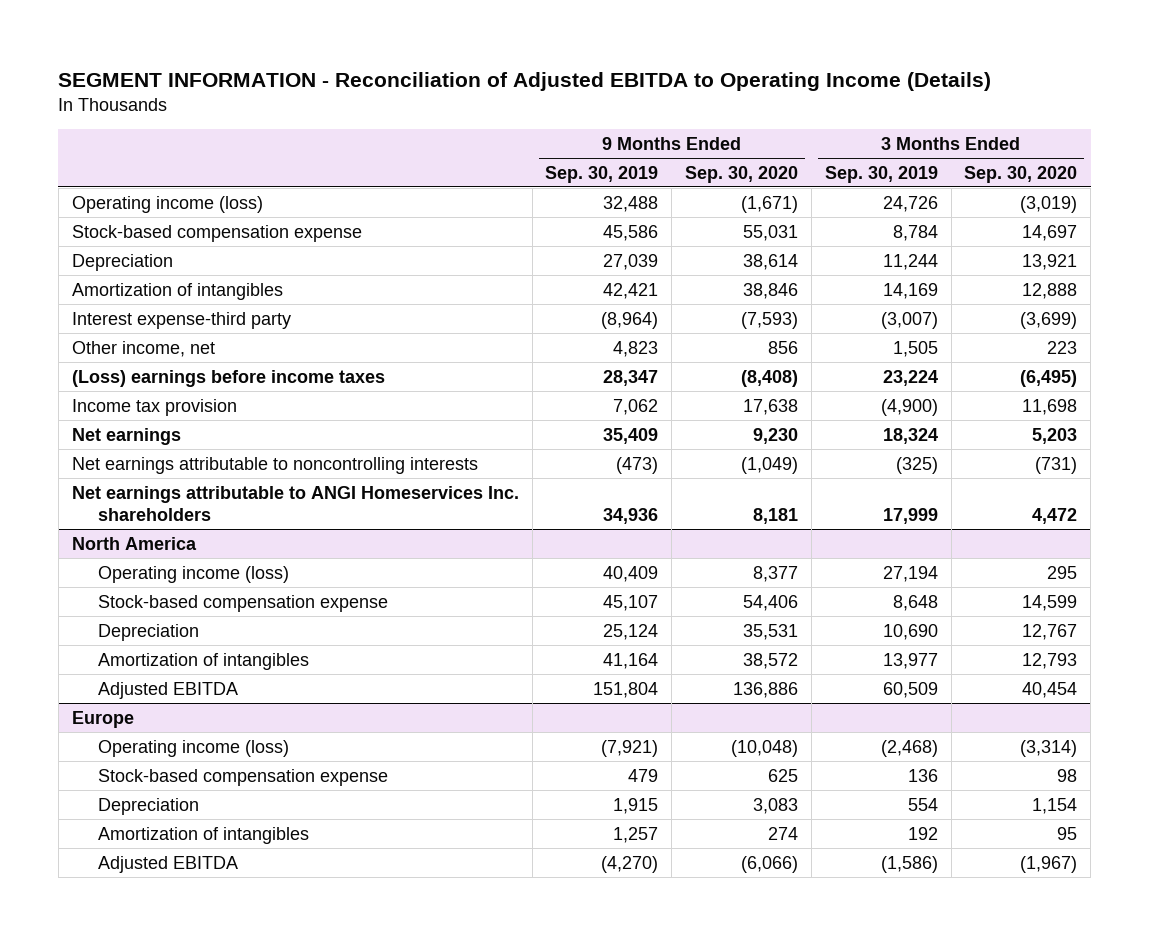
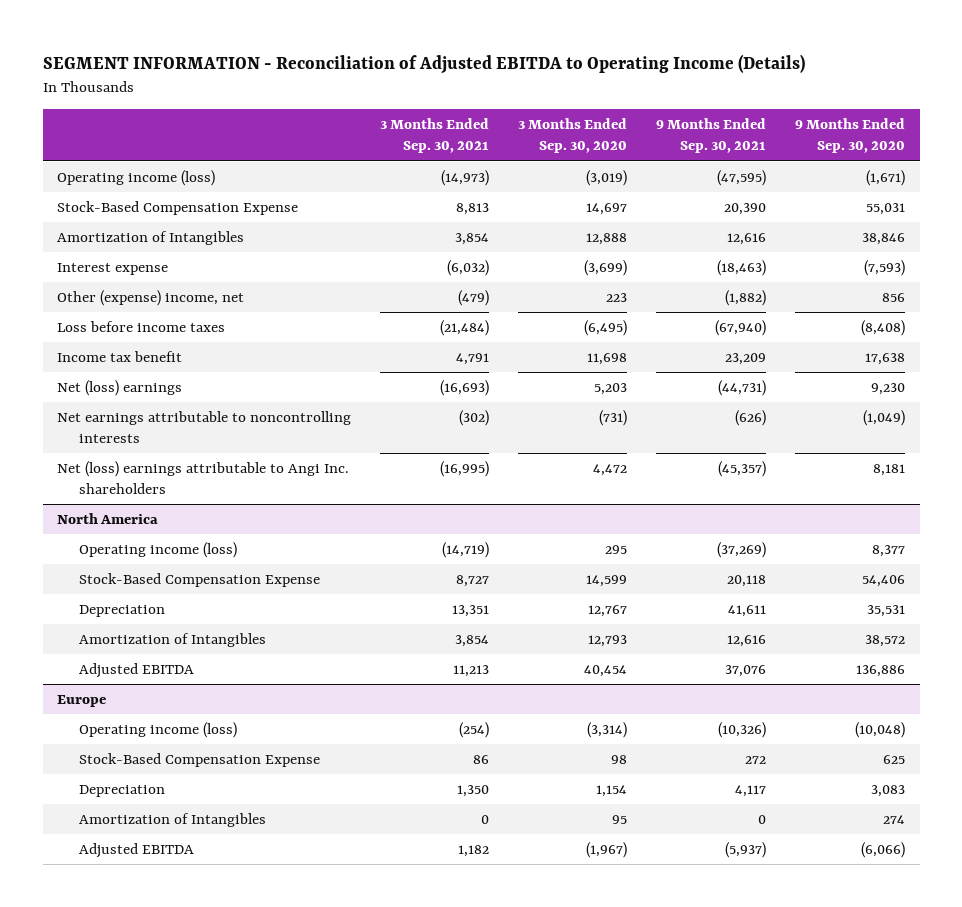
- | 9 Months Ended Sep. 30, 2019 | 9 Months Ended Sep. 30, 2020 | 3 Months Ended Sep. 30, 2019 | 3 Months Ended Sep. 30, 2020
+ | 3 Months Ended Sep. 30, 2021 | 3 Months Ended Sep. 30, 2020 | 9 Months Ended Sep. 30, 2021 | 9 Months Ended Sep. 30, 2020
- Stock-based compensation expense | 45,586 | 55,031 | 8,784 | 14,697
- Depreciation | 27,039 | 38,614 | 11,244 | 13,921
- Amortization of intangibles | 42,421 | 38,846 | 14,169 | 12,888
- Interest expense-third party | (8,964) | (7,593) | (3,007) | (3,699)
- Other income, net | 4,823 | 856 | 1,505 | 223
- (Loss) earnings before income taxes | 28,347 | (8,408) | 23,224 | (6,495)
- Income tax provision | 7,062 | 17,638 | (4,900) | 11,698
- Net earnings | 35,409 | 9,230 | 18,324 | 5,203
+ Stock-Based Compensation Expense | 8,813 | 14,697 | 20,390 | 55,031
+ Amortization of Intangibles | 3,854 | 12,888 | 12,616 | 38,846
+ Interest expense | (6,032) | (3,699) | (18,463) | (7,593)
+ Other (expense) income, net | (479) | 223 | (1,882) | 856
+ Loss before income taxes | (21,484) | (6,495) | (67,940) | (8,408)
+ Income tax benefit | 4,791 | 11,698 | 23,209 | 17,638
+ Net (loss) earnings | (16,693) | 5,203 | (44,731) | 9,230
- Net earnings attributable to ANGI Homeservices Inc. shareholders | 34,936 | 8,181 | 17,999 | 4,472
+ Net (loss) earnings attributable to Angi Inc. shareholders | (16,995) | 4,472 | (45,357) | 8,181
@ North America
- Stock-based compensation expense | 45,107 | 54,406 | 8,648 | 14,599
+ Stock-Based Compensation Expense | 8,727 | 14,599 | 20,118 | 54,406
- Amortization of intangibles | 41,164 | 38,572 | 13,977 | 12,793
+ Amortization of Intangibles | 3,854 | 12,793 | 12,616 | 38,572
@ Europe
- Stock-based compensation expense | 479 | 625 | 136 | 98
+ Stock-Based Compensation Expense | 86 | 98 | 272 | 625
- Amortization of intangibles | 1,257 | 274 | 192 | 95
+ Amortization of Intangibles | 0 | 95 | 0 | 274

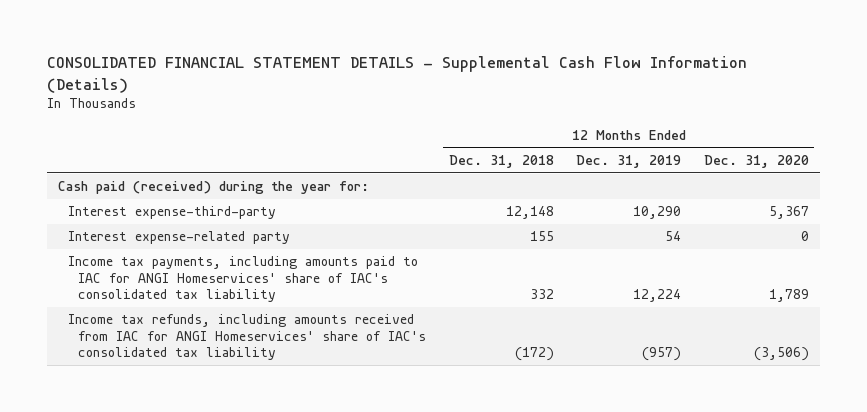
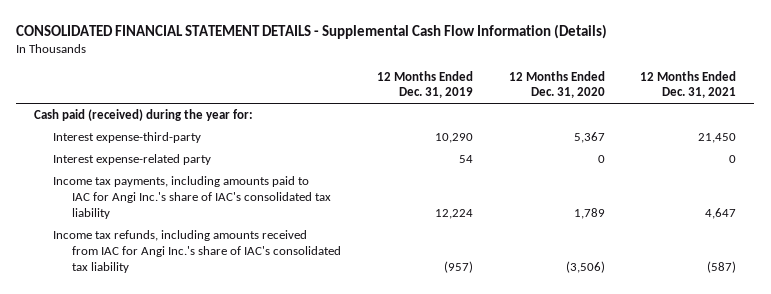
- | 12 Months Ended Dec. 31, 2018 | 12 Months Ended Dec. 31, 2019 | 12 Months Ended Dec. 31, 2020
+ | 12 Months Ended Dec. 31, 2019 | 12 Months Ended Dec. 31, 2020 | 12 Months Ended Dec. 31, 2021
- Income tax payments, including amounts paid to IAC for ANGI Homeservices' share of IAC's consolidated tax liability | 332 | 12,224 | 1,789
- Income tax refunds, including amounts received from IAC for ANGI Homeservices' share of IAC's consolidated tax liability | (172) | (957) | (3,506)
+ Income tax payments, including amounts paid to IAC for Angi Inc.'s share of IAC's consolidated tax liability | 12,224 | 1,789 | 4,647
+ Income tax refunds, including amounts received from IAC for Angi Inc.'s share of IAC's consolidated tax liability | (957) | (3,506) | (587)

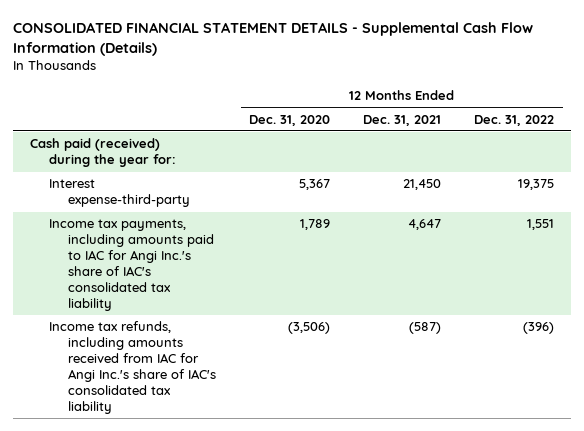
- | 12 Months Ended Dec. 31, 2019 | 12 Months Ended Dec. 31, 2020 | 12 Months Ended Dec. 31, 2021
+ | 12 Months Ended Dec. 31, 2020 | 12 Months Ended Dec. 31, 2021 | 12 Months Ended Dec. 31, 2022
- Interest expense-related party | 54 | 0 | 0

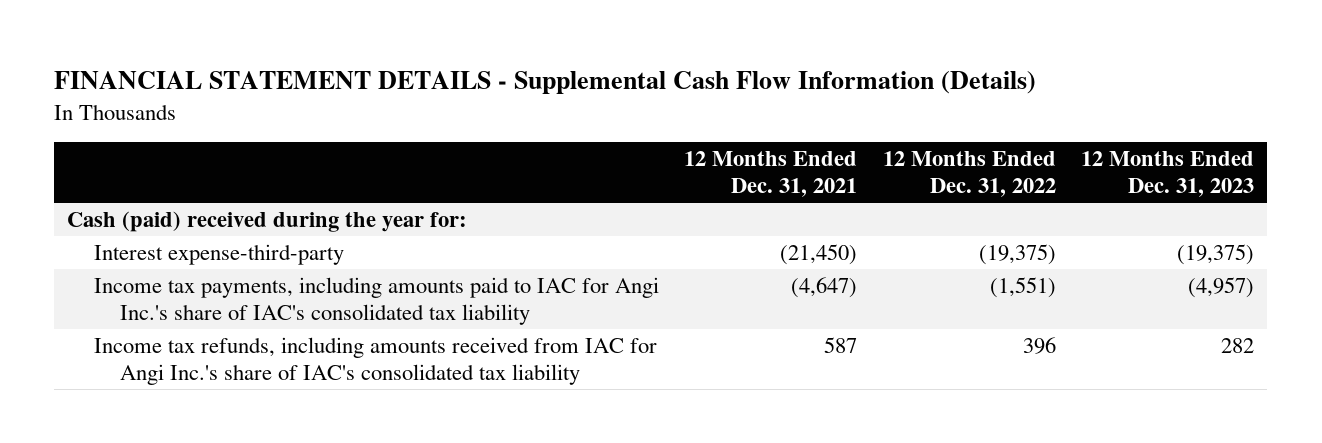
- CONSOLIDATED FINANCIAL STATEMENT DETAILS - Supplemental Cash Flow Information (Details)
+ FINANCIAL STATEMENT DETAILS - Supplemental Cash Flow Information (Details)
- | 12 Months Ended Dec. 31, 2020 | 12 Months Ended Dec. 31, 2021 | 12 Months Ended Dec. 31, 2022
+ | 12 Months Ended Dec. 31, 2021 | 12 Months Ended Dec. 31, 2022 | 12 Months Ended Dec. 31, 2023
- Cash paid (received) during the year for:
- Interest expense-third-party | 5,367 | 21,450 | 19,375
- Income tax payments, including amounts paid to IAC for Angi Inc.'s share of IAC's consolidated tax liability | 1,789 | 4,647 | 1,551
- Income tax refunds, including amounts received from IAC for Angi Inc.'s share of IAC's consolidated tax liability | (3,506) | (587) | (396)
+ Cash (paid) received during the year for:
+ Interest expense-third-party | (21,450) | (19,375) | (19,375)
+ Income tax payments, including amounts paid to IAC for Angi Inc.'s share of IAC's consolidated tax liability | (4,647) | (1,551) | (4,957)
+ Income tax refunds, including amounts received from IAC for Angi Inc.'s share of IAC's consolidated tax liability | 587 | 396 | 282

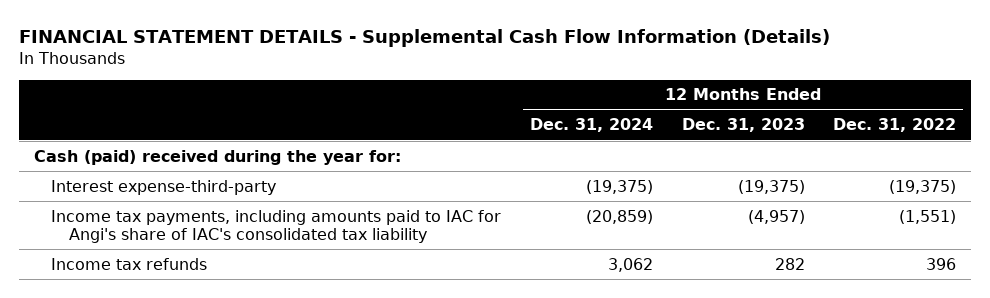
- | 12 Months Ended Dec. 31, 2021 | 12 Months Ended Dec. 31, 2022 | 12 Months Ended Dec. 31, 2023
+ | 12 Months Ended Dec. 31, 2024 | 12 Months Ended Dec. 31, 2023 | 12 Months Ended Dec. 31, 2022
- Income tax payments, including amounts paid to IAC for Angi Inc.'s share of IAC's consolidated tax liability | (4,647) | (1,551) | (4,957)
- Income tax refunds, including amounts received from IAC for Angi Inc.'s share of IAC's consolidated tax liability | 587 | 396 | 282
+ Income tax payments, including amounts paid to IAC for Angi's share of IAC's consolidated tax liability | (20,859) | (4,957) | (1,551)
+ Income tax refunds | 3,062 | 282 | 396

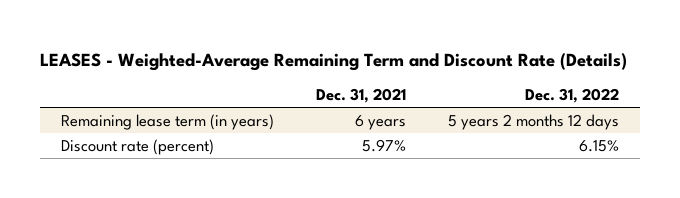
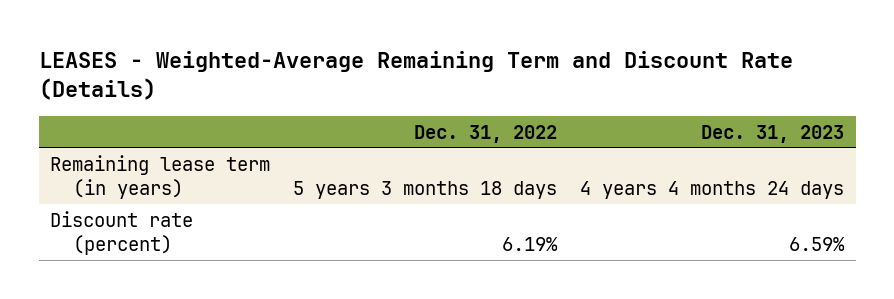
- | Dec. 31, 2021 | Dec. 31, 2022
+ | Dec. 31, 2022 | Dec. 31, 2023
- Remaining lease term (in years) | 6 years | 5 years 2 months 12 days
- Discount rate (percent) | 5.97% | 6.15%
+ Remaining lease term (in years) | 5 years 3 months 18 days | 4 years 4 months 24 days
+ Discount rate (percent) | 6.19% | 6.59%

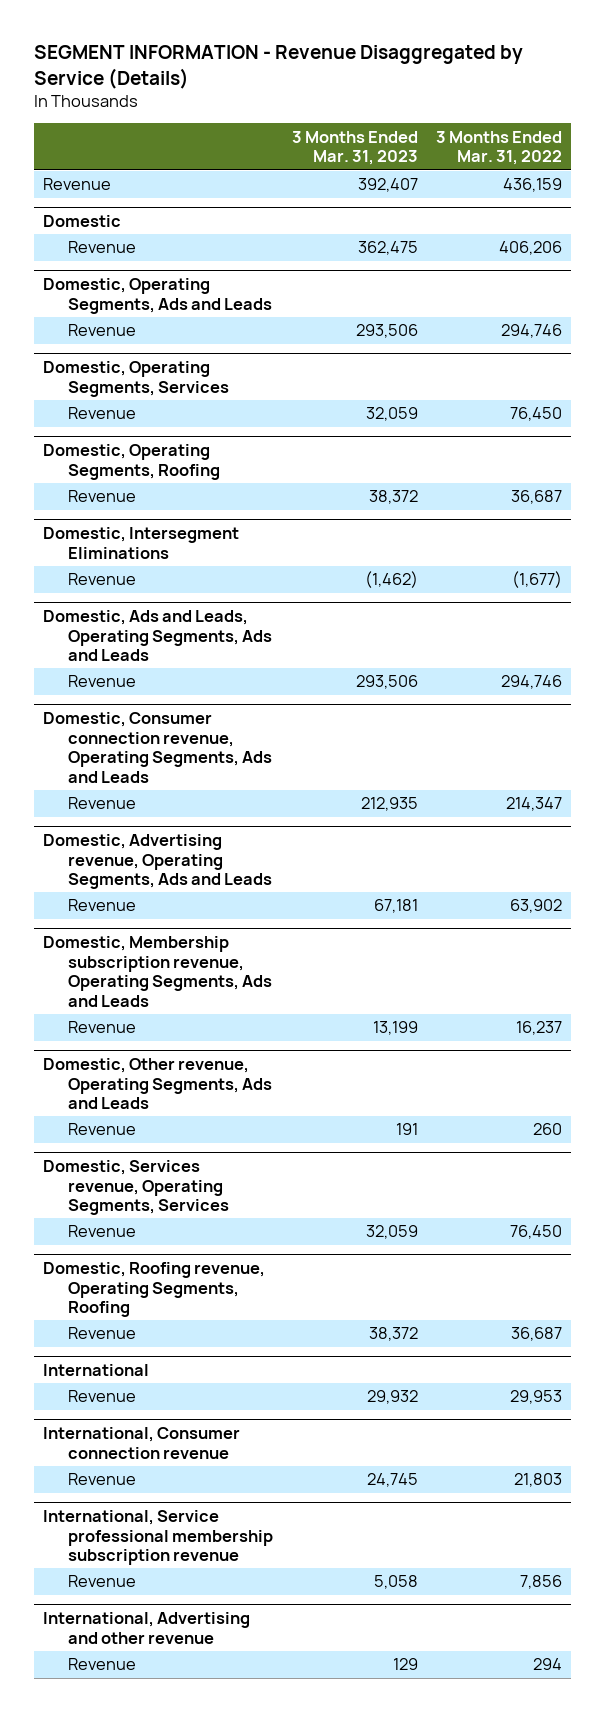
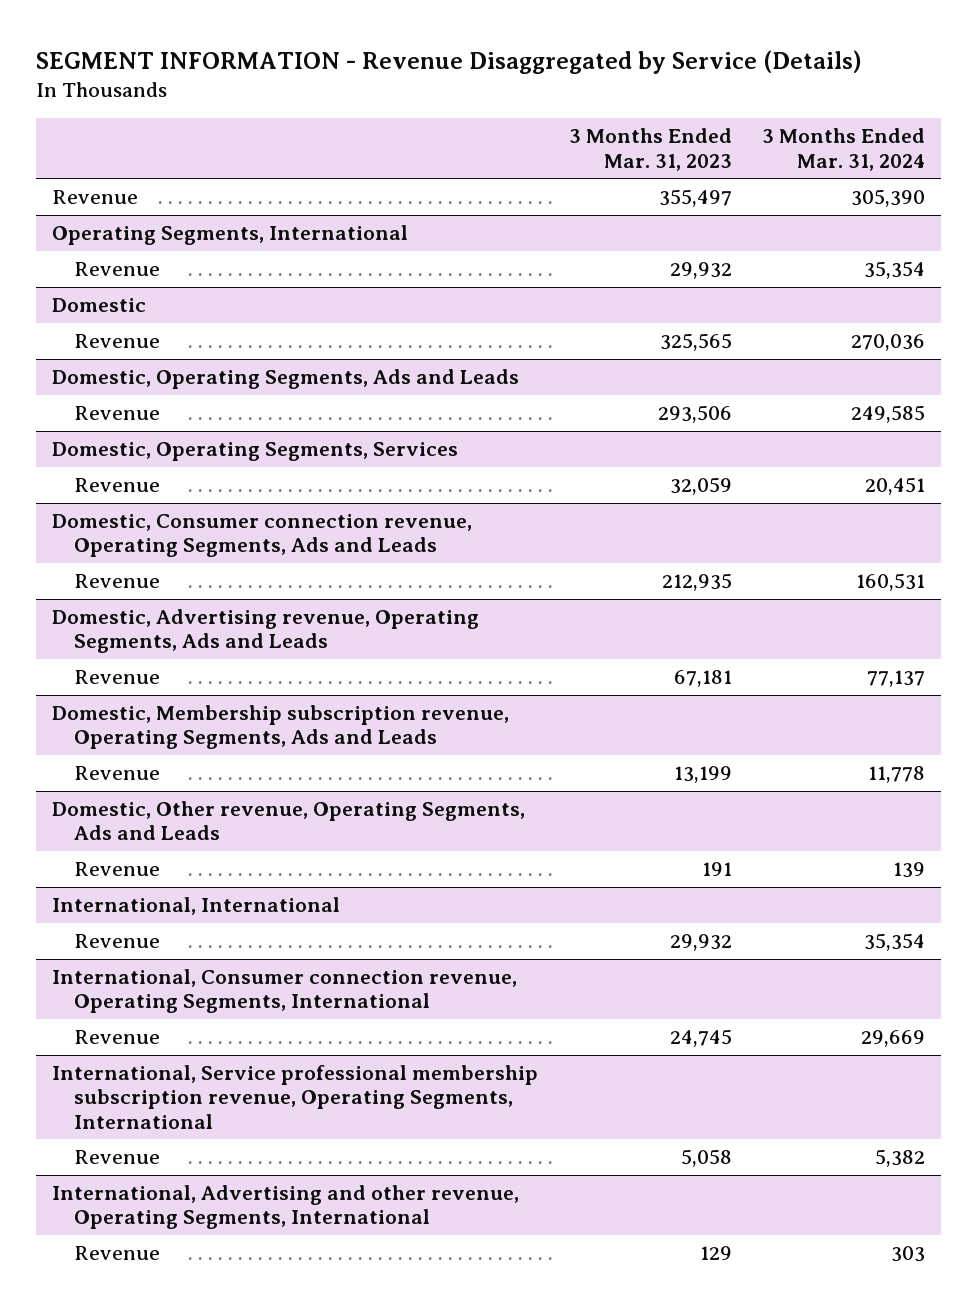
- | 3 Months Ended Mar. 31, 2023 | 3 Months Ended Mar. 31, 2022
+ | 3 Months Ended Mar. 31, 2023 | 3 Months Ended Mar. 31, 2024
- Revenue | 392,407 | 436,159
+ Revenue | 355,497 | 305,390
+ Operating Segments, International
+ Revenue | 29,932 | 35,354
@ Domestic
- Revenue | 362,475 | 406,206
+ Revenue | 325,565 | 270,036
- Domestic, Operating Segments, Roofing
- Revenue | 38,372 | 36,687
- Domestic, Intersegment Eliminations
- Revenue | (1,462) | (1,677)
- Domestic, Ads and Leads, Operating Segments, Ads and Leads
- Revenue | 293,506 | 294,746
- Domestic, Services revenue, Operating Segments, Services
- Revenue | 32,059 | 76,450
- Domestic, Roofing revenue, Operating Segments, Roofing
- Revenue | 38,372 | 36,687
- International
+ International, International
- International, Consumer connection revenue
+ International, Consumer connection revenue, Operating Segments, International
- International, Service professional membership subscription revenue
+ International, Service professional membership subscription revenue, Operating Segments, International
- International, Advertising and other revenue
+ International, Advertising and other revenue, Operating Segments, International

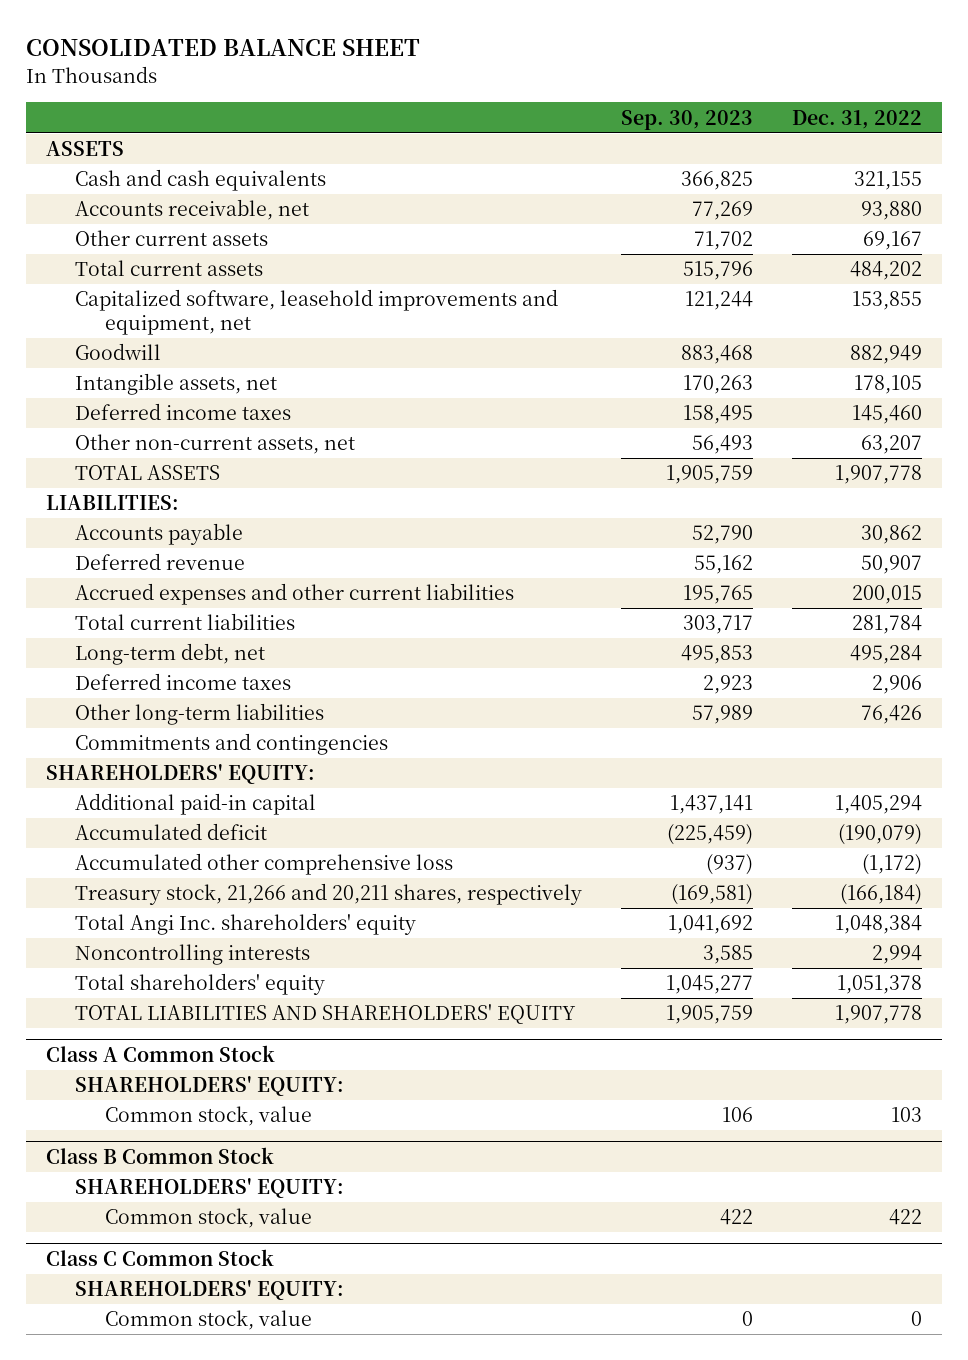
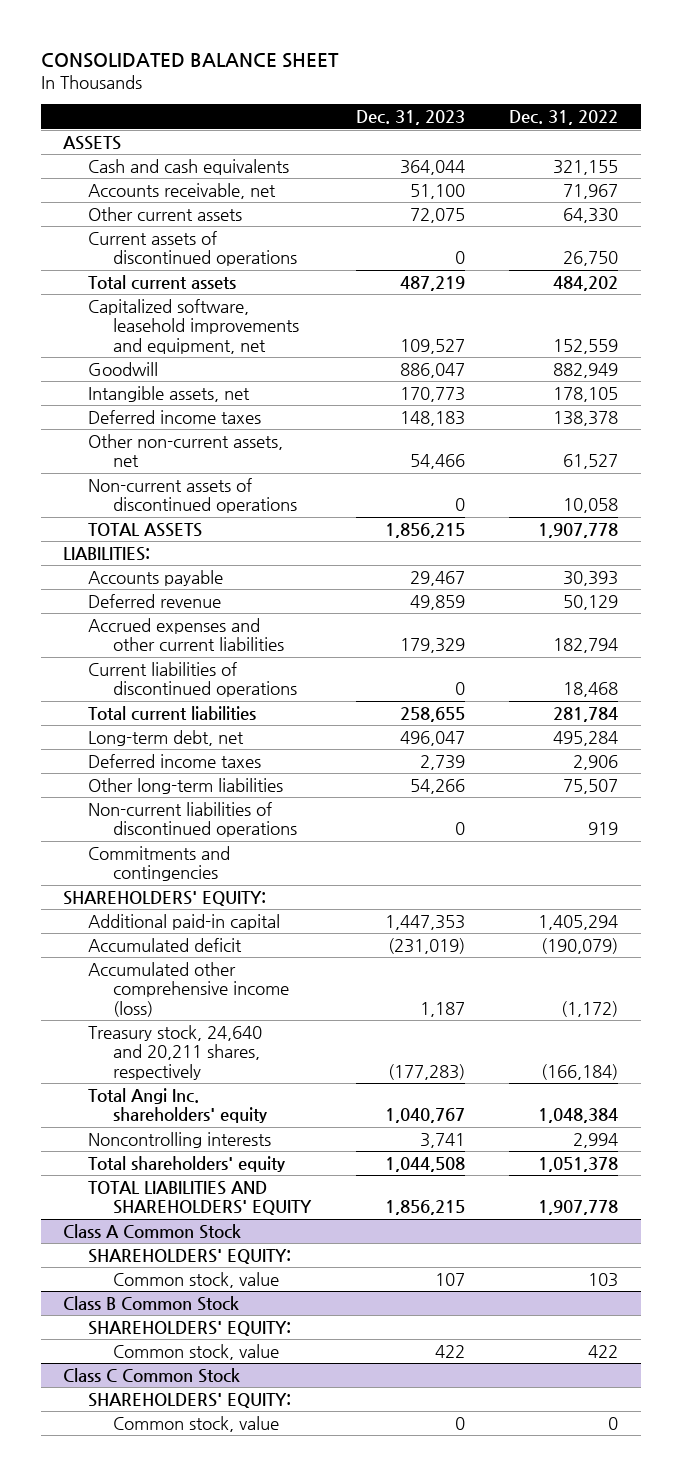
- | Sep. 30, 2023 | Dec. 31, 2022
+ | Dec. 31, 2023 | Dec. 31, 2022
- Accounts receivable, net | 77,269 | 93,880
- Other current assets | 71,702 | 69,167
+ Accounts receivable, net | 51,100 | 71,967
+ Other current assets | 72,075 | 64,330
+ Current assets of discontinued operations | 0 | 26,750
- Capitalized software, leasehold improvements and equipment, net | 121,244 | 153,855
+ Capitalized software, leasehold improvements and equipment, net | 109,527 | 152,559
- Deferred income taxes | 158,495 | 145,460
- Other non-current assets, net | 56,493 | 63,207
+ Deferred income taxes | 148,183 | 138,378
+ Other non-current assets, net | 54,466 | 61,527
+ Non-current assets of discontinued operations | 0 | 10,058
- Accounts payable | 52,790 | 30,862
- Deferred revenue | 55,162 | 50,907
- Accrued expenses and other current liabilities | 195,765 | 200,015
+ Accounts payable | 29,467 | 30,393
+ Deferred revenue | 49,859 | 50,129
+ Accrued expenses and other current liabilities | 179,329 | 182,794
+ Current liabilities of discontinued operations | 0 | 18,468
- Other long-term liabilities | 57,989 | 76,426
+ Other long-term liabilities | 54,266 | 75,507
+ Non-current liabilities of discontinued operations | 0 | 919
- Accumulated other comprehensive loss | (937) | (1,172)
- Treasury stock, 21,266 and 20,211 shares, respectively | (169,581) | (166,184)
+ Accumulated other comprehensive income (loss) | 1,187 | (1,172)
+ Treasury stock, 24,640 and 20,211 shares, respectively | (177,283) | (166,184)

